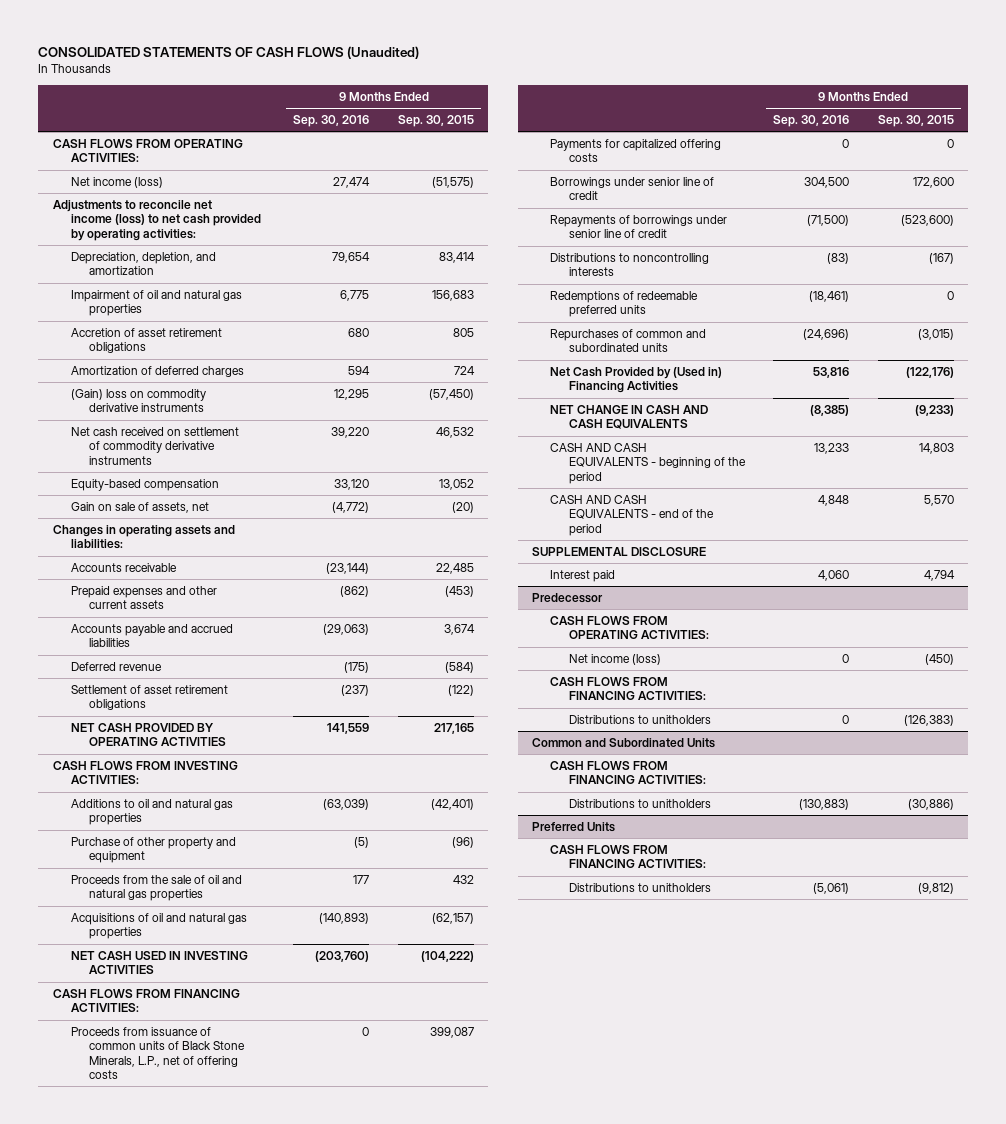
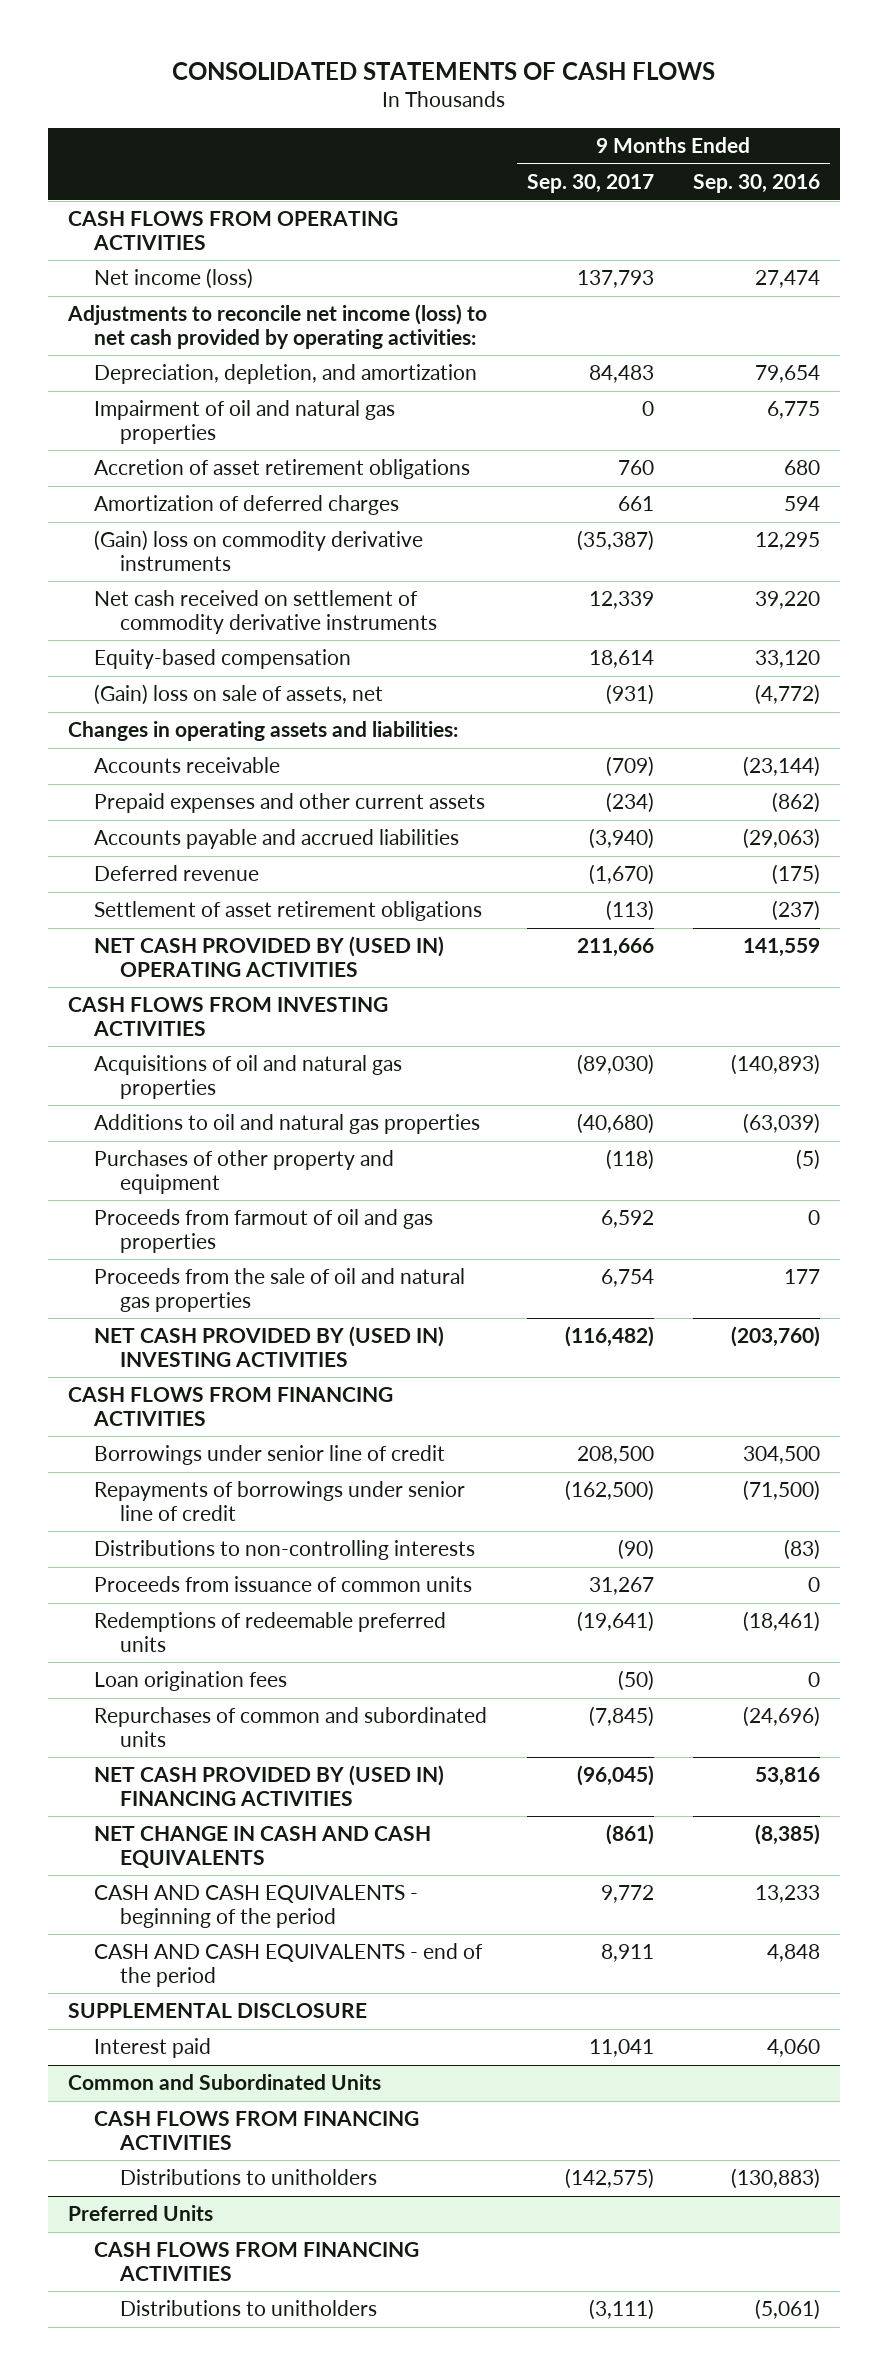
- CONSOLIDATED STATEMENTS OF CASH FLOWS (Unaudited)
+ CONSOLIDATED STATEMENTS OF CASH FLOWS
- | 9 Months Ended Sep. 30, 2016 | 9 Months Ended Sep. 30, 2015
+ | 9 Months Ended Sep. 30, 2017 | 9 Months Ended Sep. 30, 2016
- CASH FLOWS FROM OPERATING ACTIVITIES:
+ CASH FLOWS FROM OPERATING ACTIVITIES
- Gain on sale of assets, net | (4,772) | (20)
+ (Gain) loss on sale of assets, net | (931) | (4,772)
- NET CASH PROVIDED BY OPERATING ACTIVITIES | 141,559 | 217,165
- CASH FLOWS FROM INVESTING ACTIVITIES:
+ NET CASH PROVIDED BY (USED IN) OPERATING ACTIVITIES | 211,666 | 141,559
+ CASH FLOWS FROM INVESTING ACTIVITIES
moved up: Acquisitions of oil and natural gas properties | (89,030) | (140,893)
- Purchase of other property and equipment | (5) | (96)
+ Purchases of other property and equipment | (118) | (5)
+ Proceeds from farmout of oil and gas properties | 6,592 | 0
- NET CASH USED IN INVESTING ACTIVITIES | (203,760) | (104,222)
- CASH FLOWS FROM FINANCING ACTIVITIES:
- Proceeds from issuance of common units of Black Stone Minerals, L.P., net of offering costs | 0 | 399,087
- Payments for capitalized offering costs | 0 | 0
+ NET CASH PROVIDED BY (USED IN) INVESTING ACTIVITIES | (116,482) | (203,760)
+ CASH FLOWS FROM FINANCING ACTIVITIES
- Distributions to noncontrolling interests | (83) | (167)
+ Distributions to non-controlling interests | (90) | (83)
+ Proceeds from issuance of common units | 31,267 | 0
+ Loan origination fees | (50) | 0
- Net Cash Provided by (Used in) Financing Activities | 53,816 | (122,176)
+ NET CASH PROVIDED BY (USED IN) FINANCING ACTIVITIES | (96,045) | 53,816
- Predecessor
- CASH FLOWS FROM OPERATING ACTIVITIES:
- Net income (loss) | 0 | (450)
- CASH FLOWS FROM FINANCING ACTIVITIES:
- Distributions to unitholders | 0 | (126,383)
@ Common and Subordinated Units
- CASH FLOWS FROM FINANCING ACTIVITIES:
+ CASH FLOWS FROM FINANCING ACTIVITIES
@ Preferred Units
- CASH FLOWS FROM FINANCING ACTIVITIES:
+ CASH FLOWS FROM FINANCING ACTIVITIES

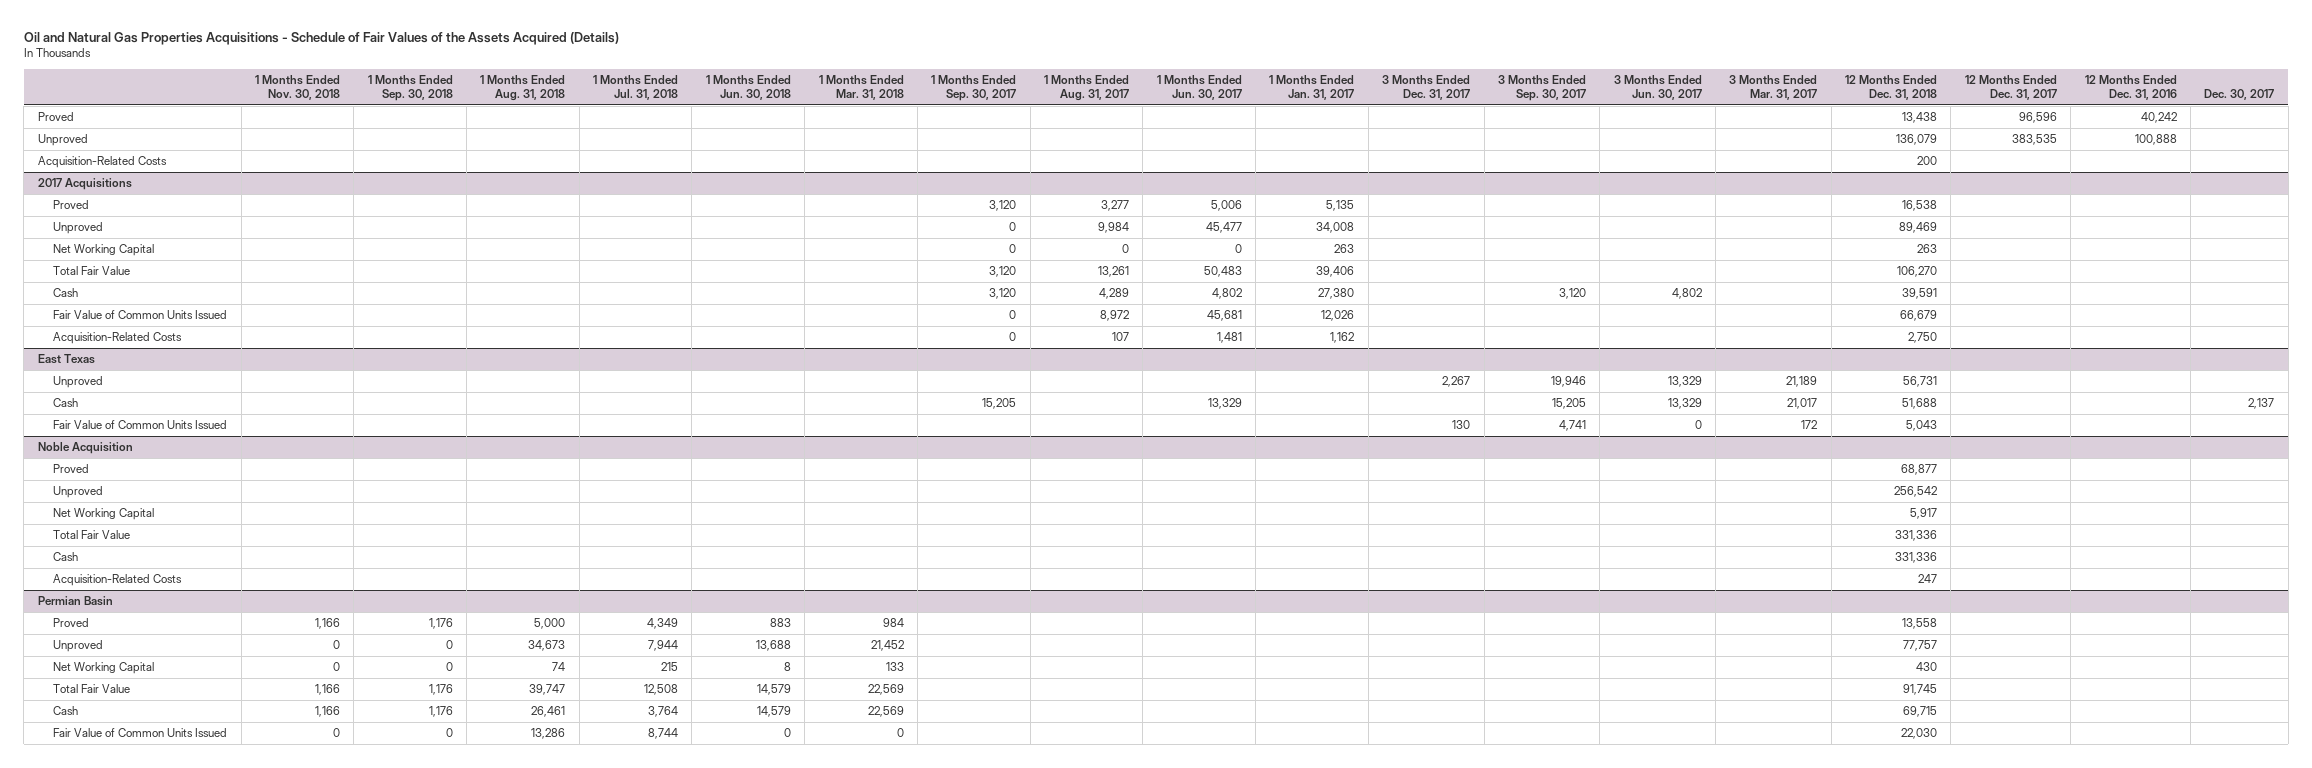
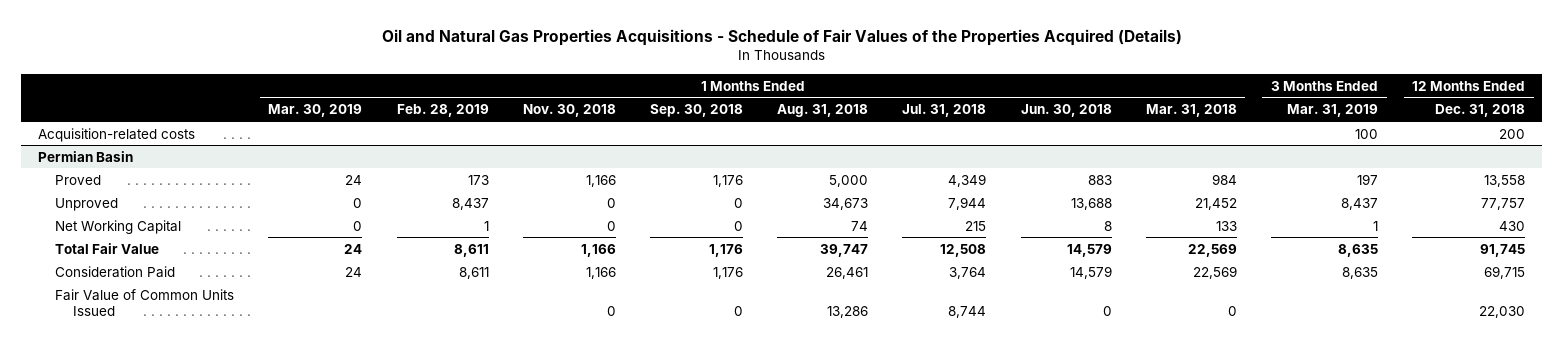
- Oil and Natural Gas Properties Acquisitions - Schedule of Fair Values of the Assets Acquired (Details)
+ Oil and Natural Gas Properties Acquisitions - Schedule of Fair Values of the Properties Acquired (Details)
- | 1 Months Ended Nov. 30, 2018 | 1 Months Ended Sep. 30, 2018 | 1 Months Ended Aug. 31, 2018 | 1 Months Ended Jul. 31, 2018 | 1 Months Ended Jun. 30, 2018 | 1 Months Ended Mar. 31, 2018 | 1 Months Ended Sep. 30, 2017 | 1 Months Ended Aug. 31, 2017 | 1 Months Ended Jun. 30, 2017 | 1 Months Ended Jan. 31, 2017 | 3 Months Ended Dec. 31, 2017 | 3 Months Ended Sep. 30, 2017 | 3 Months Ended Jun. 30, 2017 | 3 Months Ended Mar. 31, 2017 | 12 Months Ended Dec. 31, 2018 | 12 Months Ended Dec. 31, 2017 | 12 Months Ended Dec. 31, 2016 | Dec. 30, 2017
+ | 1 Months Ended Mar. 30, 2019 | 1 Months Ended Feb. 28, 2019 | 1 Months Ended Nov. 30, 2018 | 1 Months Ended Sep. 30, 2018 | 1 Months Ended Aug. 31, 2018 | 1 Months Ended Jul. 31, 2018 | 1 Months Ended Jun. 30, 2018 | 1 Months Ended Mar. 31, 2018 | 3 Months Ended Mar. 31, 2019 | 12 Months Ended Dec. 31, 2018
- Proved | | | | | | | | | | | | | | | 13,438 | 96,596 | 40,242 |
- Unproved | | | | | | | | | | | | | | | 136,079 | 383,535 | 100,888 |
- Acquisition-Related Costs | | | | | | | | | | | | | | | 200 | | |
- 2017 Acquisitions
- Proved | | | | | | | 3,120 | 3,277 | 5,006 | 5,135 | | | | | 16,538 | | |
- Unproved | | | | | | | 0 | 9,984 | 45,477 | 34,008 | | | | | 89,469 | | |
- Net Working Capital | | | | | | | 0 | 0 | 0 | 263 | | | | | 263 | | |
- Total Fair Value | | | | | | | 3,120 | 13,261 | 50,483 | 39,406 | | | | | 106,270 | | |
- Cash | | | | | | | 3,120 | 4,289 | 4,802 | 27,380 | | 3,120 | 4,802 | | 39,591 | | |
- Fair Value of Common Units Issued | | | | | | | 0 | 8,972 | 45,681 | 12,026 | | | | | 66,679 | | |
- Acquisition-Related Costs | | | | | | | 0 | 107 | 1,481 | 1,162 | | | | | 2,750 | | |
- East Texas
- Unproved | | | | | | | | | | | 2,267 | 19,946 | 13,329 | 21,189 | 56,731 | | |
- Cash | | | | | | | 15,205 | | 13,329 | | | 15,205 | 13,329 | 21,017 | 51,688 | | | 2,137
- Fair Value of Common Units Issued | | | | | | | | | | | 130 | 4,741 | 0 | 172 | 5,043 | | |
- Noble Acquisition
- Proved | | | | | | | | | | | | | | | 68,877 | | |
- Unproved | | | | | | | | | | | | | | | 256,542 | | |
- Net Working Capital | | | | | | | | | | | | | | | 5,917 | | |
- Total Fair Value | | | | | | | | | | | | | | | 331,336 | | |
- Cash | | | | | | | | | | | | | | | 331,336 | | |
- Acquisition-Related Costs | | | | | | | | | | | | | | | 247 | | |
+ Acquisition-related costs | | | | | | | | | 100 | 200
@ Permian Basin
- Cash | 1,166 | 1,176 | 26,461 | 3,764 | 14,579 | 22,569 | | | | | | | | | 69,715 | | |
+ Consideration Paid | 24 | 8,611 | 1,166 | 1,176 | 26,461 | 3,764 | 14,579 | 22,569 | 8,635 | 69,715

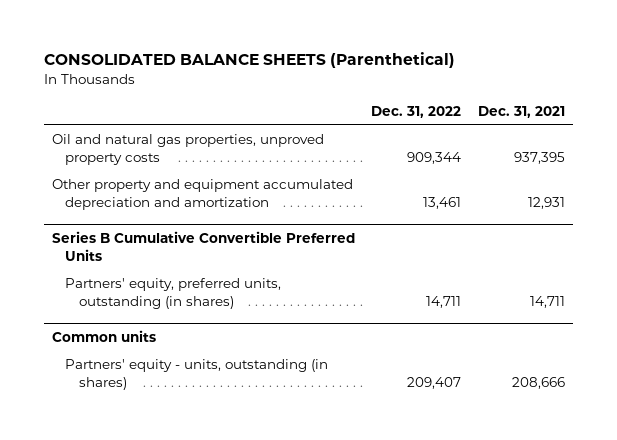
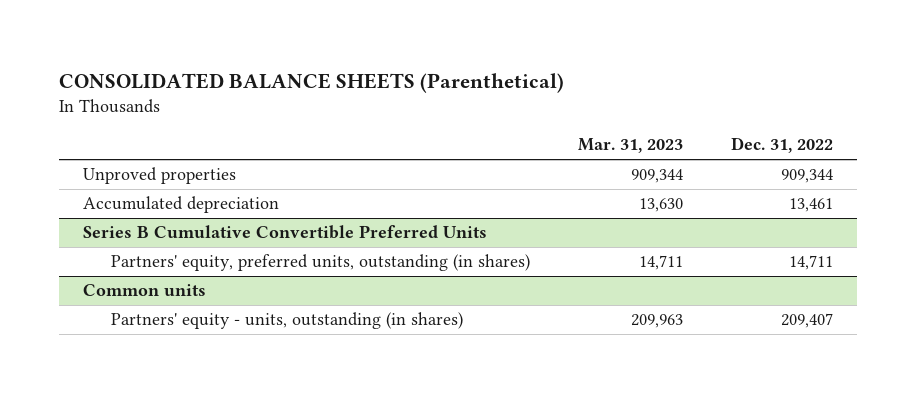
- | Dec. 31, 2022 | Dec. 31, 2021
+ | Mar. 31, 2023 | Dec. 31, 2022
- Oil and natural gas properties, unproved property costs | 909,344 | 937,395
- Other property and equipment accumulated depreciation and amortization | 13,461 | 12,931
+ Unproved properties | 909,344 | 909,344
+ Accumulated depreciation | 13,630 | 13,461

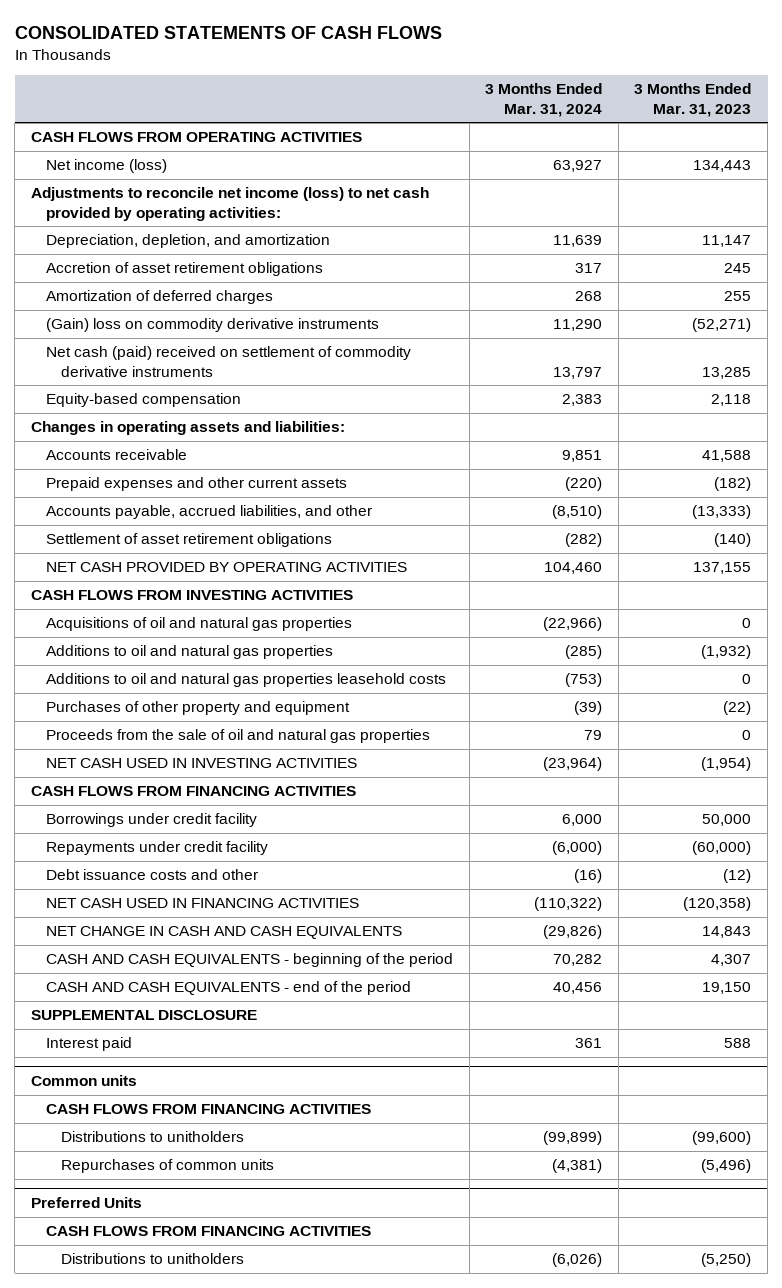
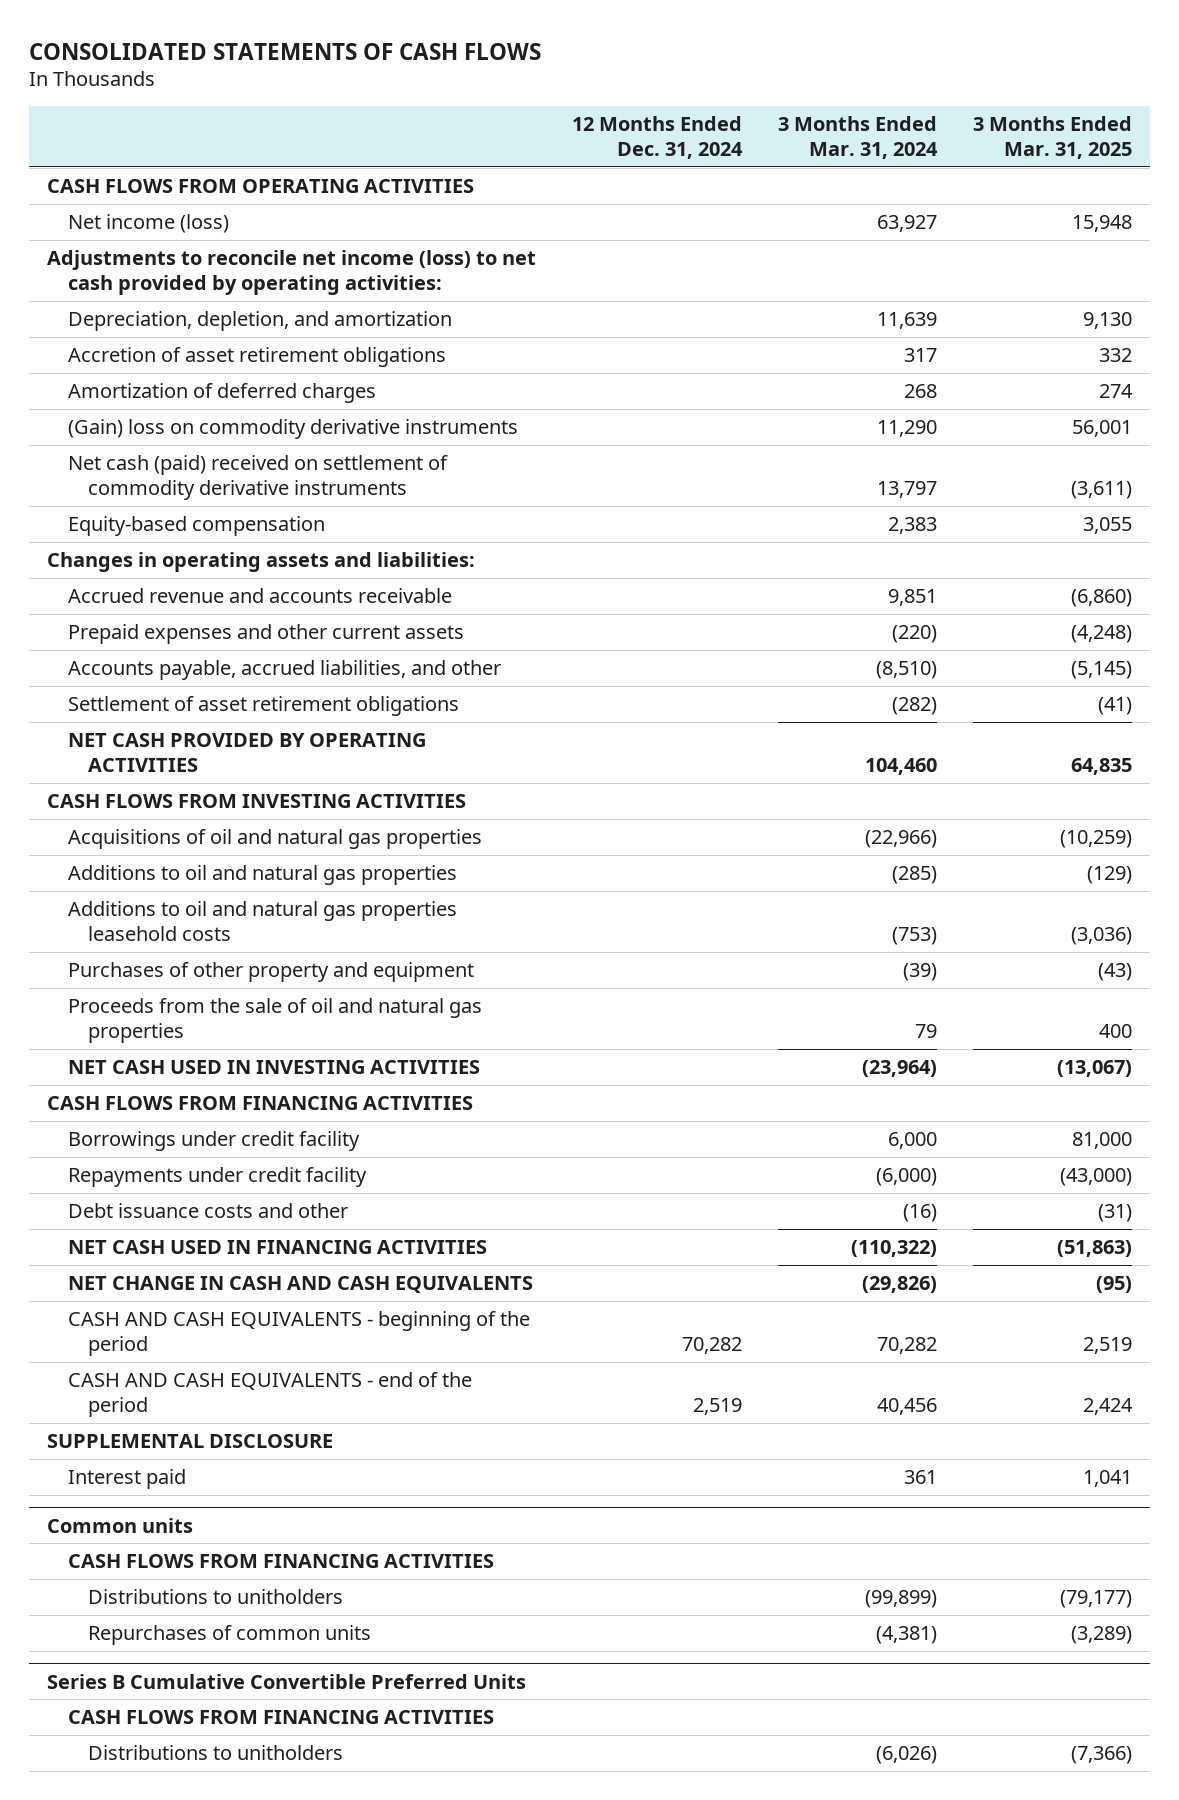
- | 3 Months Ended Mar. 31, 2024 | 3 Months Ended Mar. 31, 2023
+ | 12 Months Ended Dec. 31, 2024 | 3 Months Ended Mar. 31, 2024 | 3 Months Ended Mar. 31, 2025
- Accounts receivable | 9,851 | 41,588
+ Accrued revenue and accounts receivable | | 9,851 | (6,860)
- Preferred Units
+ Series B Cumulative Convertible Preferred Units

